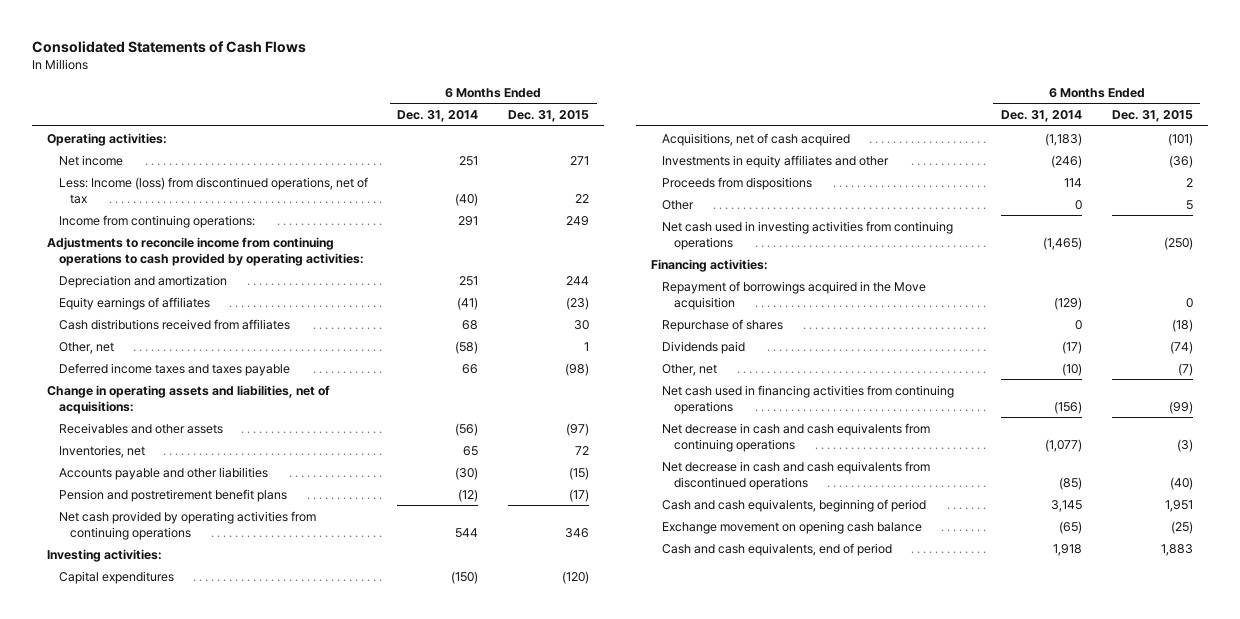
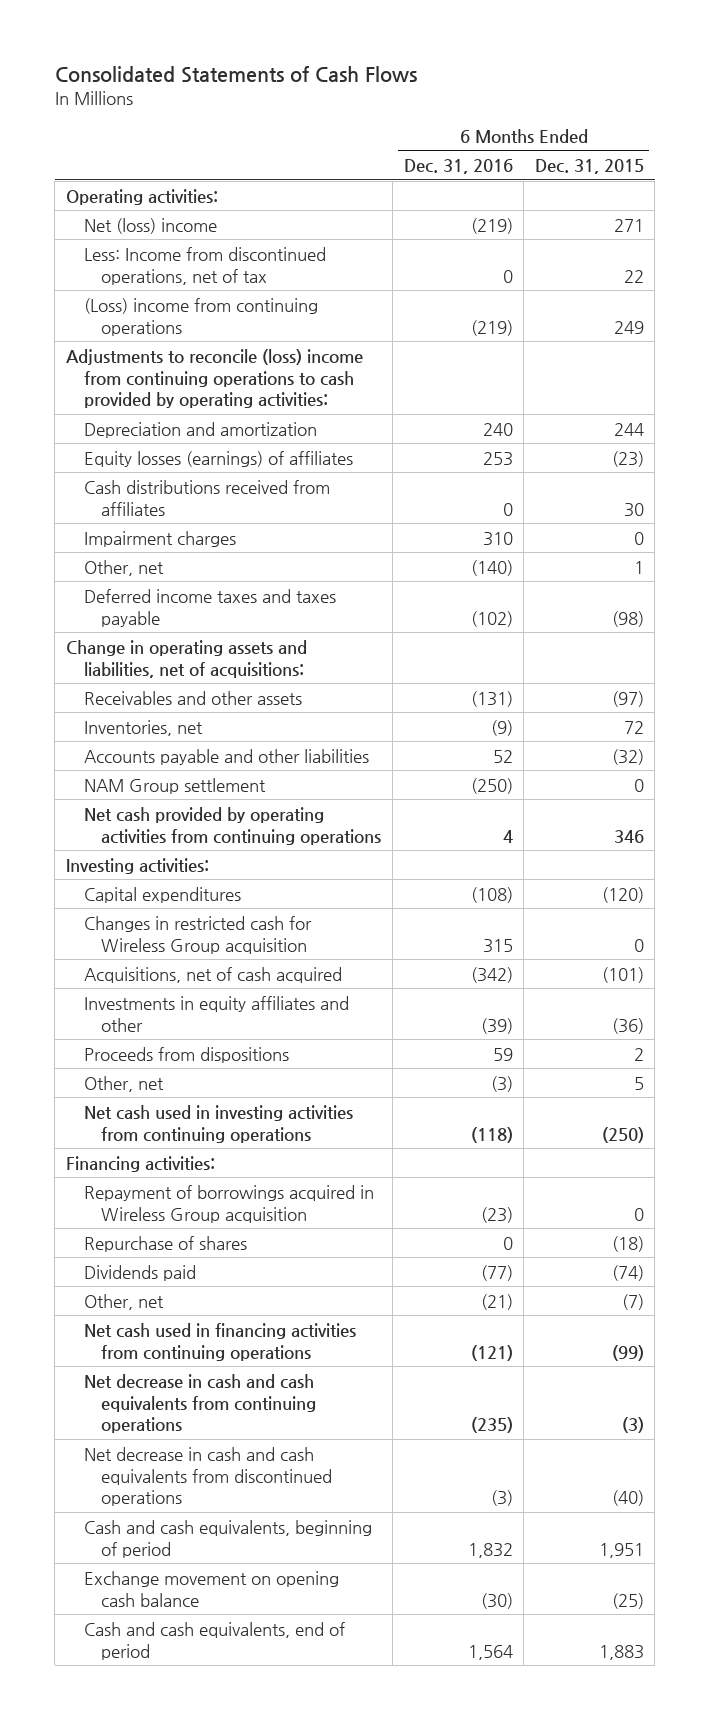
- | 6 Months Ended Dec. 31, 2014 | 6 Months Ended Dec. 31, 2015
+ | 6 Months Ended Dec. 31, 2016 | 6 Months Ended Dec. 31, 2015
- Net income | 251 | 271
- Less: Income (loss) from discontinued operations, net of tax | (40) | 22
- Income from continuing operations: | 291 | 249
- Adjustments to reconcile income from continuing operations to cash provided by operating activities:
+ Net (loss) income | (219) | 271
+ Less: Income from discontinued operations, net of tax | 0 | 22
+ (Loss) income from continuing operations | (219) | 249
+ Adjustments to reconcile (loss) income from continuing operations to cash provided by operating activities:
- Equity earnings of affiliates | (41) | (23)
+ Equity losses (earnings) of affiliates | 253 | (23)
+ Impairment charges | 310 | 0
- Accounts payable and other liabilities | (30) | (15)
- Pension and postretirement benefit plans | (12) | (17)
+ Accounts payable and other liabilities | 52 | (32)
+ NAM Group settlement | (250) | 0
+ Changes in restricted cash for Wireless Group acquisition | 315 | 0
- Other | 0 | 5
+ Other, net | (3) | 5
- Repayment of borrowings acquired in the Move acquisition | (129) | 0
+ Repayment of borrowings acquired in Wireless Group acquisition | (23) | 0

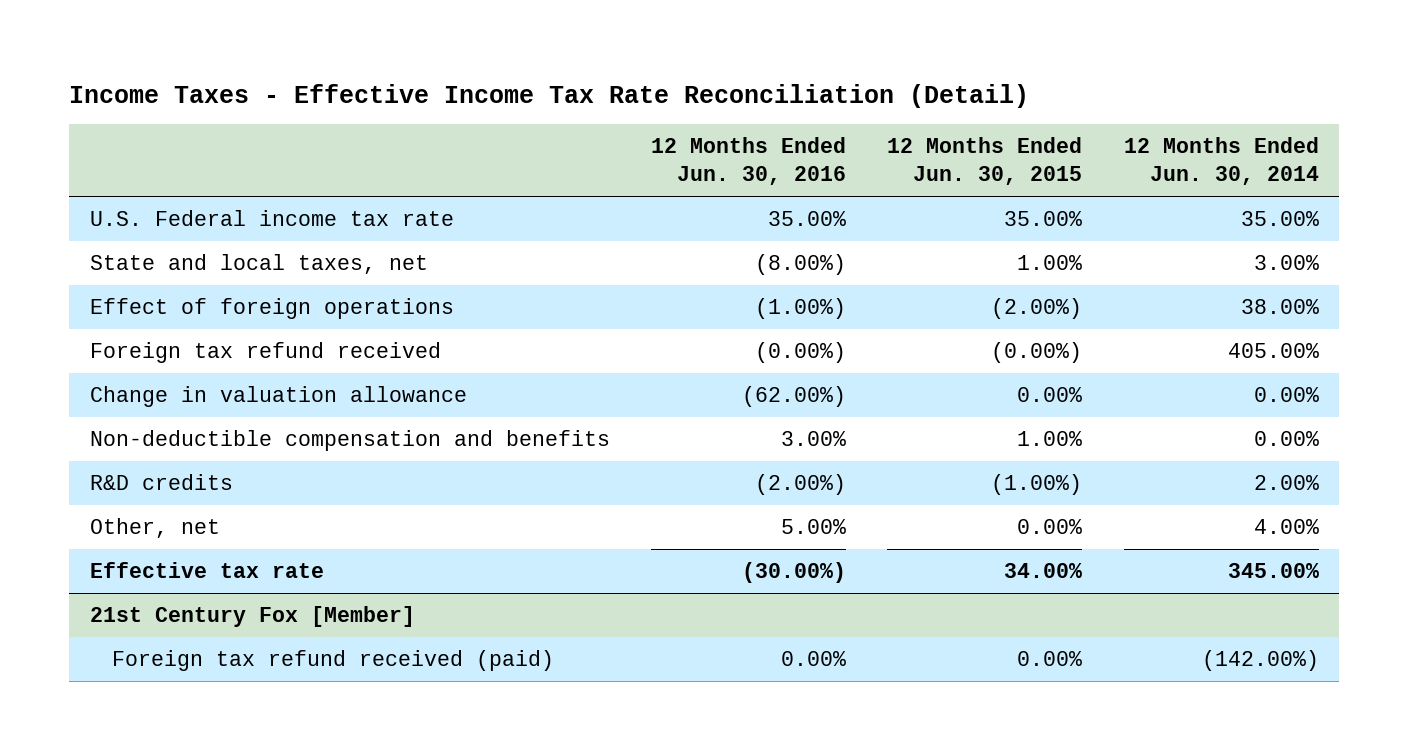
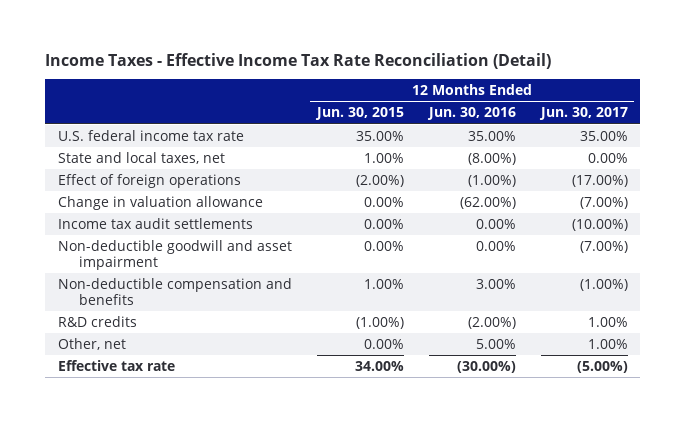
- | 12 Months Ended Jun. 30, 2016 | 12 Months Ended Jun. 30, 2015 | 12 Months Ended Jun. 30, 2014
+ | 12 Months Ended Jun. 30, 2015 | 12 Months Ended Jun. 30, 2016 | 12 Months Ended Jun. 30, 2017
- U.S. Federal income tax rate | 35.00% | 35.00% | 35.00%
+ U.S. federal income tax rate | 35.00% | 35.00% | 35.00%
- Foreign tax refund received | (0.00%) | (0.00%) | 405.00%
+ Income tax audit settlements | 0.00% | 0.00% | (10.00%)
+ Non-deductible goodwill and asset impairment | 0.00% | 0.00% | (7.00%)
- 21st Century Fox [Member]
- Foreign tax refund received (paid) | 0.00% | 0.00% | (142.00%)

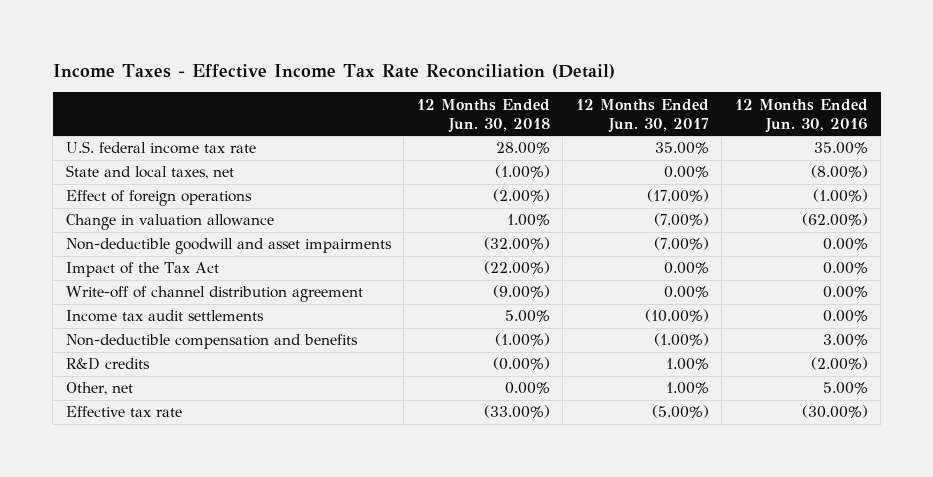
- | 12 Months Ended Jun. 30, 2015 | 12 Months Ended Jun. 30, 2016 | 12 Months Ended Jun. 30, 2017
+ | 12 Months Ended Jun. 30, 2018 | 12 Months Ended Jun. 30, 2017 | 12 Months Ended Jun. 30, 2016
+ Non-deductible goodwill and asset impairments | (32.00%) | (7.00%) | 0.00%
+ Impact of the Tax Act | (22.00%) | 0.00% | 0.00%
+ Write-off of channel distribution agreement | (9.00%) | 0.00% | 0.00%
- Non-deductible goodwill and asset impairment | 0.00% | 0.00% | (7.00%)

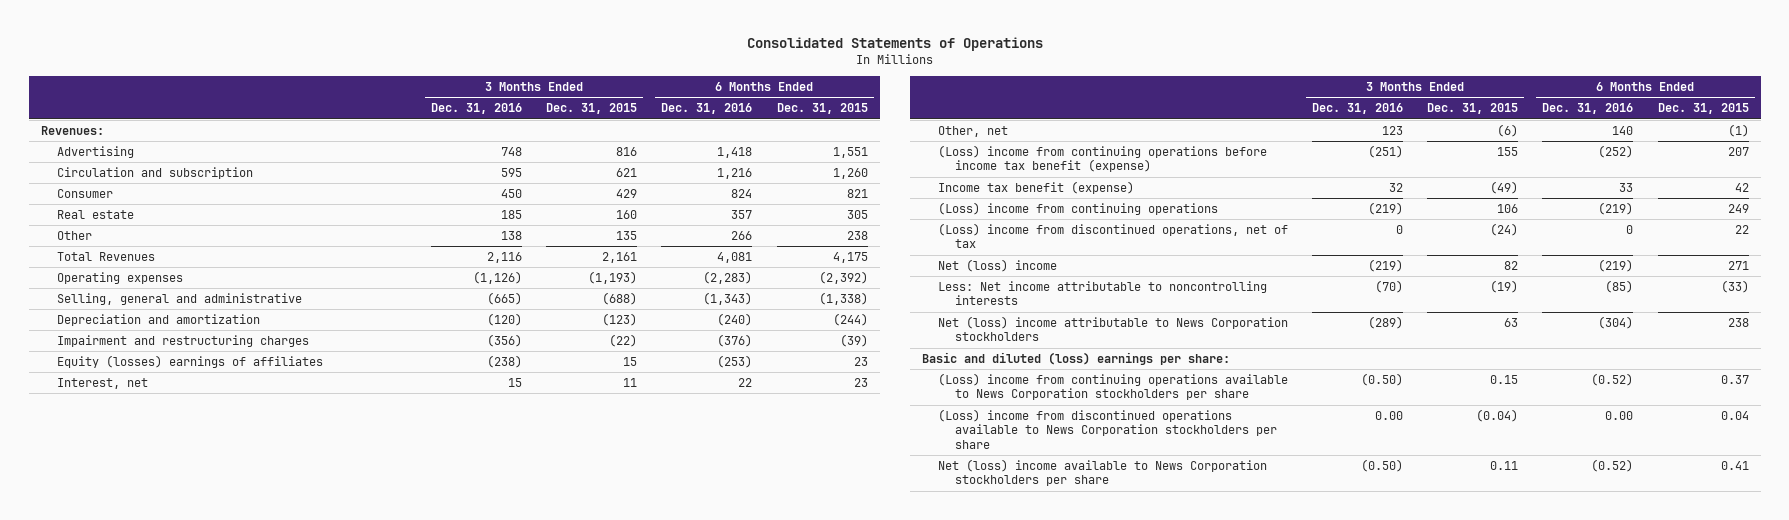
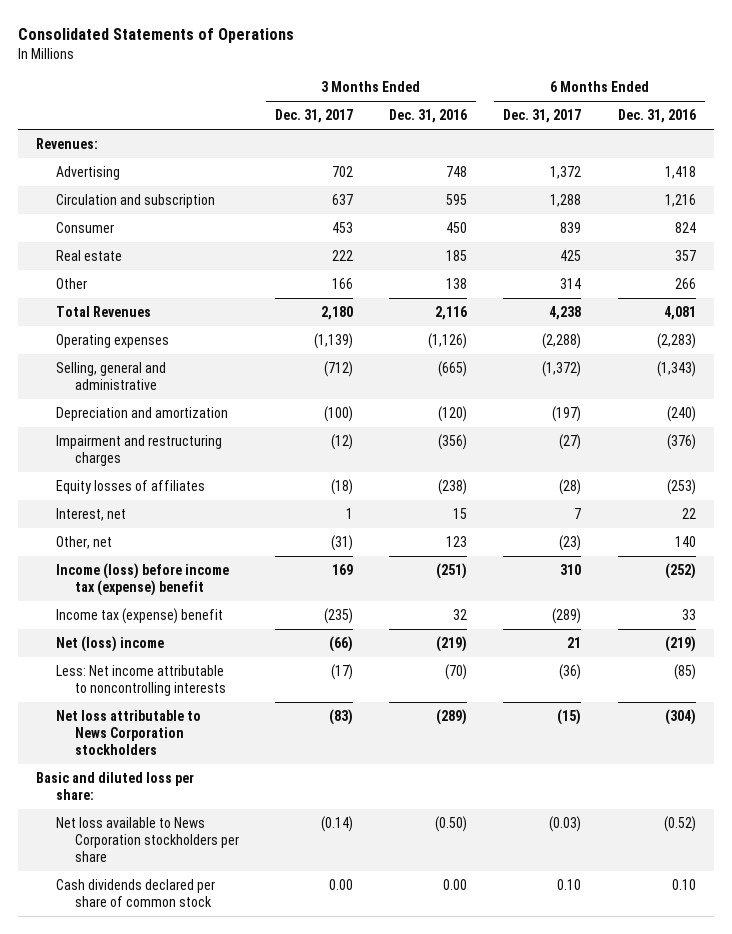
- | 3 Months Ended Dec. 31, 2016 | 3 Months Ended Dec. 31, 2015 | 6 Months Ended Dec. 31, 2016 | 6 Months Ended Dec. 31, 2015
+ | 3 Months Ended Dec. 31, 2017 | 3 Months Ended Dec. 31, 2016 | 6 Months Ended Dec. 31, 2017 | 6 Months Ended Dec. 31, 2016
- Equity (losses) earnings of affiliates | (238) | 15 | (253) | 23
+ Equity losses of affiliates | (18) | (238) | (28) | (253)
- (Loss) income from continuing operations before income tax benefit (expense) | (251) | 155 | (252) | 207
- Income tax benefit (expense) | 32 | (49) | 33 | 42
- (Loss) income from continuing operations | (219) | 106 | (219) | 249
- (Loss) income from discontinued operations, net of tax | 0 | (24) | 0 | 22
+ Income (loss) before income tax (expense) benefit | 169 | (251) | 310 | (252)
+ Income tax (expense) benefit | (235) | 32 | (289) | 33
- Net (loss) income attributable to News Corporation stockholders | (289) | 63 | (304) | 238
- Basic and diluted (loss) earnings per share:
- (Loss) income from continuing operations available to News Corporation stockholders per share | (0.50) | 0.15 | (0.52) | 0.37
- (Loss) income from discontinued operations available to News Corporation stockholders per share | 0.00 | (0.04) | 0.00 | 0.04
- Net (loss) income available to News Corporation stockholders per share | (0.50) | 0.11 | (0.52) | 0.41
+ Net loss attributable to News Corporation stockholders | (83) | (289) | (15) | (304)
+ Basic and diluted loss per share:
+ Net loss available to News Corporation stockholders per share | (0.14) | (0.50) | (0.03) | (0.52)
+ Cash dividends declared per share of common stock | 0.00 | 0.00 | 0.10 | 0.10

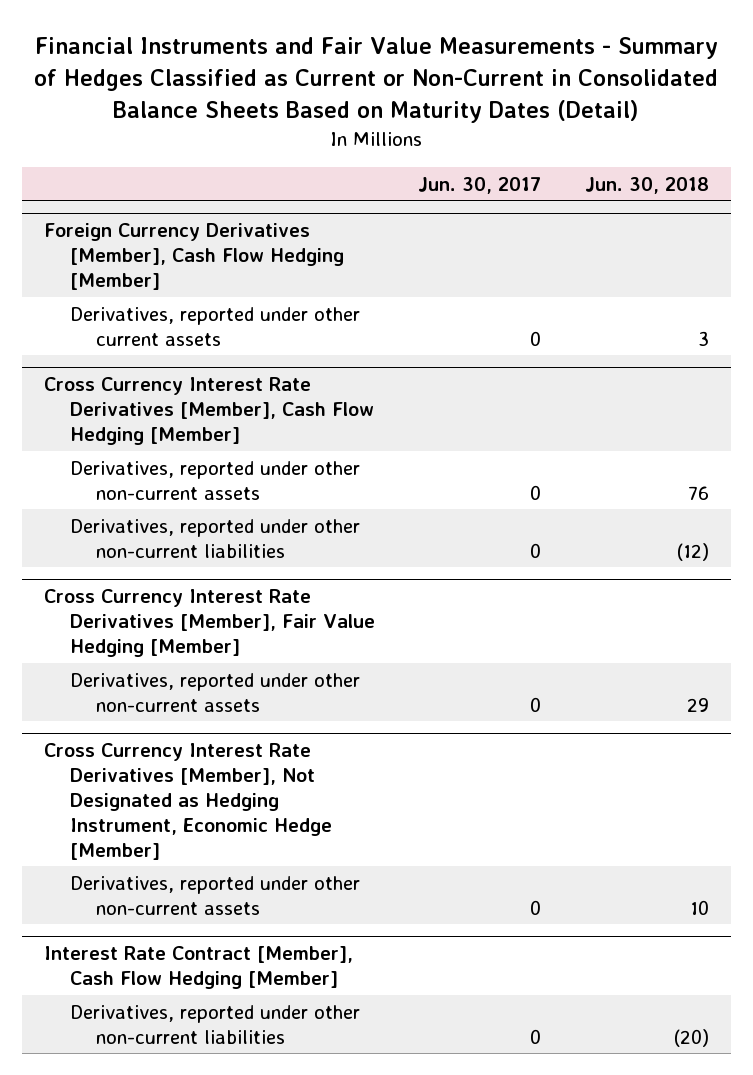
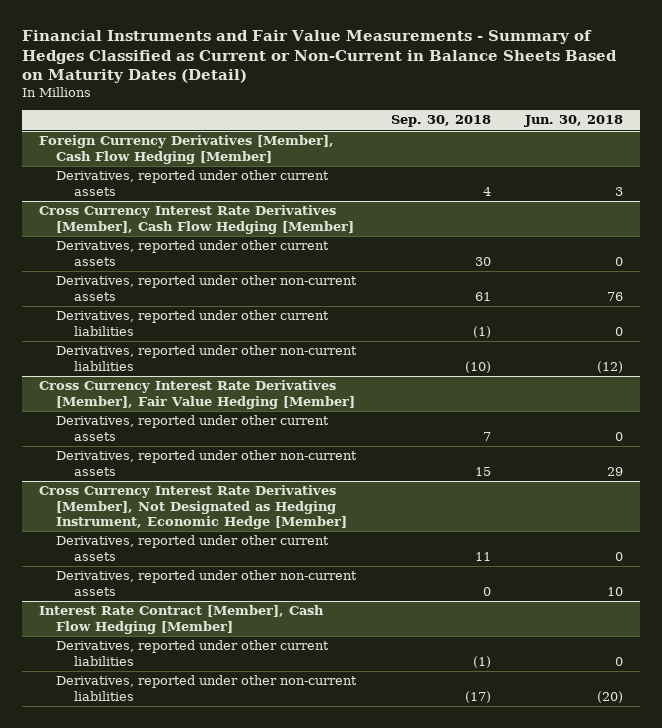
- Financial Instruments and Fair Value Measurements - Summary of Hedges Classified as Current or Non-Current in Consolidated Balance Sheets Based on Maturity Dates (Detail)
+ Financial Instruments and Fair Value Measurements - Summary of Hedges Classified as Current or Non-Current in Balance Sheets Based on Maturity Dates (Detail)
- | Jun. 30, 2017 | Jun. 30, 2018
+ | Sep. 30, 2018 | Jun. 30, 2018
@ Cross Currency Interest Rate Derivatives [Member], Cash Flow Hedging [Member]
+ Derivatives, reported under other current assets | 30 | 0
+ Derivatives, reported under other current liabilities | (1) | 0
@ Cross Currency Interest Rate Derivatives [Member], Fair Value Hedging [Member]
+ Derivatives, reported under other current assets | 7 | 0
@ Cross Currency Interest Rate Derivatives [Member], Not Designated as Hedging Instrument, Economic Hedge [Member]
+ Derivatives, reported under other current assets | 11 | 0
@ Interest Rate Contract [Member], Cash Flow Hedging [Member]
+ Derivatives, reported under other current liabilities | (1) | 0

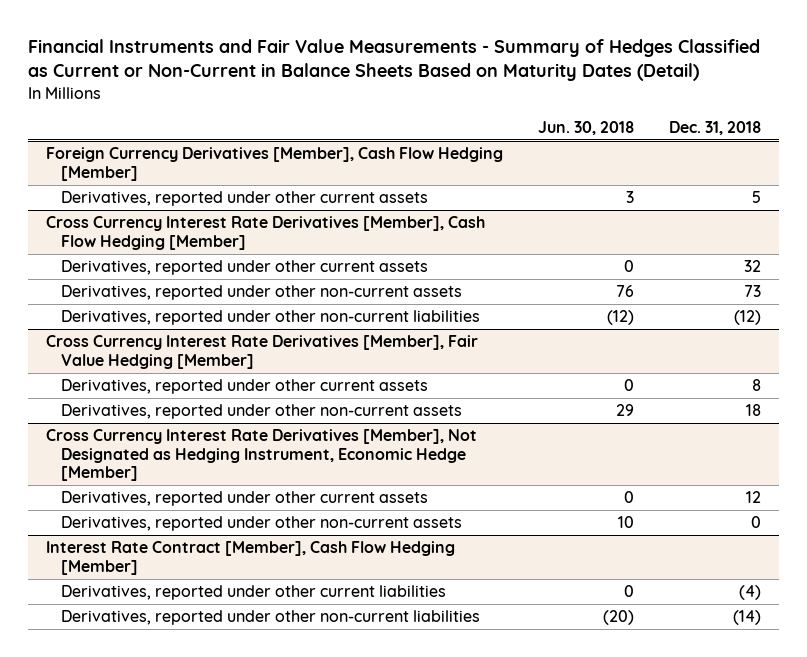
- | Sep. 30, 2018 | Jun. 30, 2018
+ | Jun. 30, 2018 | Dec. 31, 2018
@ Cross Currency Interest Rate Derivatives [Member], Cash Flow Hedging [Member]
- Derivatives, reported under other current liabilities | (1) | 0

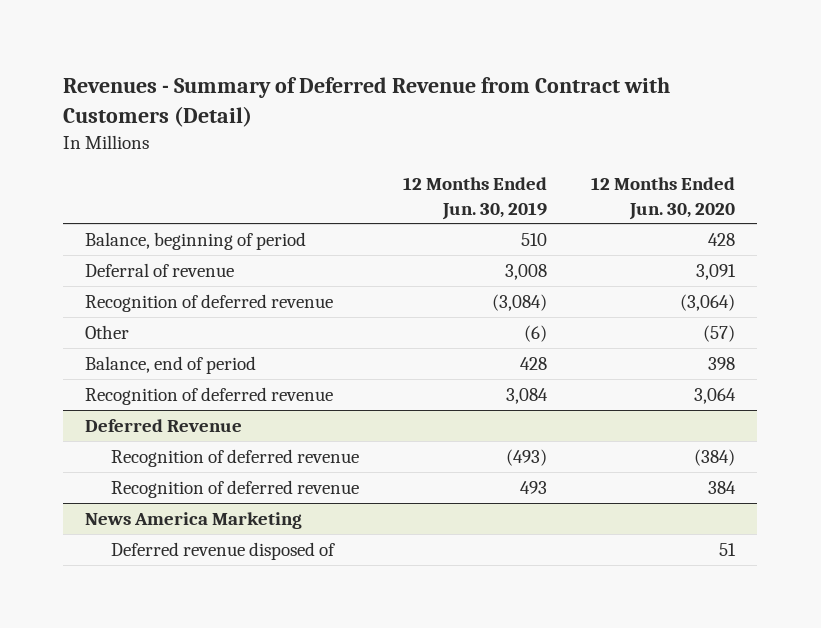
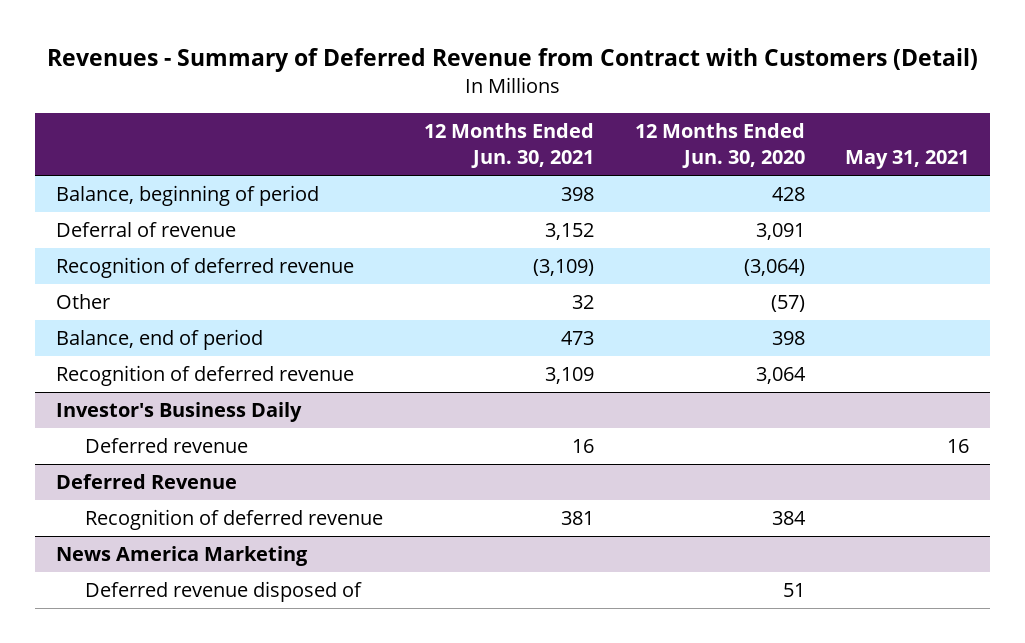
- | 12 Months Ended Jun. 30, 2019 | 12 Months Ended Jun. 30, 2020
+ | 12 Months Ended Jun. 30, 2021 | 12 Months Ended Jun. 30, 2020 | May 31, 2021
+ Investor's Business Daily
+ Deferred revenue | 16 | | 16
@ Deferred Revenue
- Recognition of deferred revenue | (493) | (384)

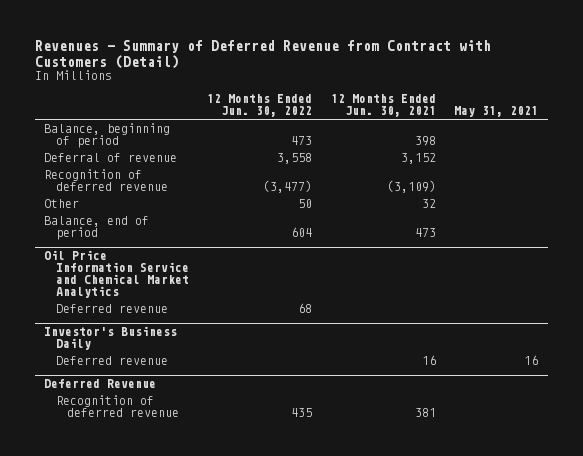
- | 12 Months Ended Jun. 30, 2021 | 12 Months Ended Jun. 30, 2020 | May 31, 2021
+ | 12 Months Ended Jun. 30, 2022 | 12 Months Ended Jun. 30, 2021 | May 31, 2021
- Recognition of deferred revenue | 3,109 | 3,064 |
+ Oil Price Information Service and Chemical Market Analytics
+ Deferred revenue | 68 | |
- News America Marketing
- Deferred revenue disposed of | | 51 |

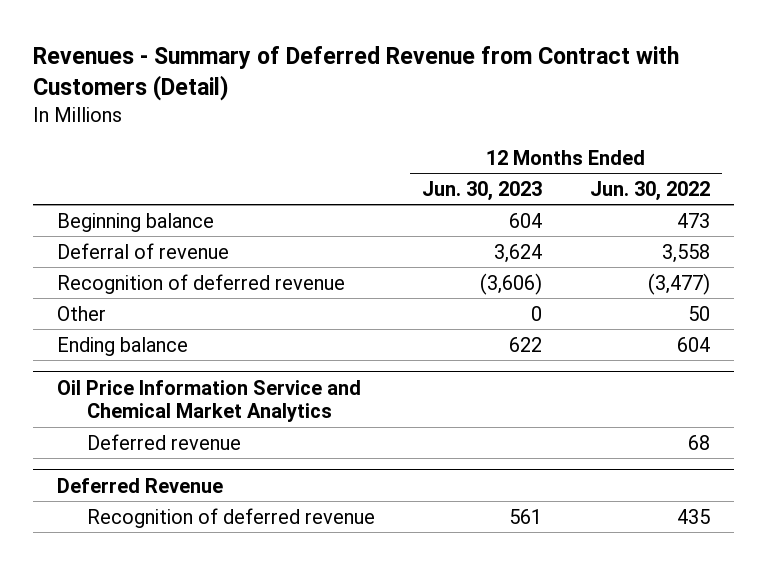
- | 12 Months Ended Jun. 30, 2022 | 12 Months Ended Jun. 30, 2021 | May 31, 2021
+ | 12 Months Ended Jun. 30, 2023 | 12 Months Ended Jun. 30, 2022
- Balance, beginning of period | 473 | 398 |
+ Beginning balance | 604 | 473
- Balance, end of period | 604 | 473 |
+ Ending balance | 622 | 604
- Investor's Business Daily
- Deferred revenue | | 16 | 16

